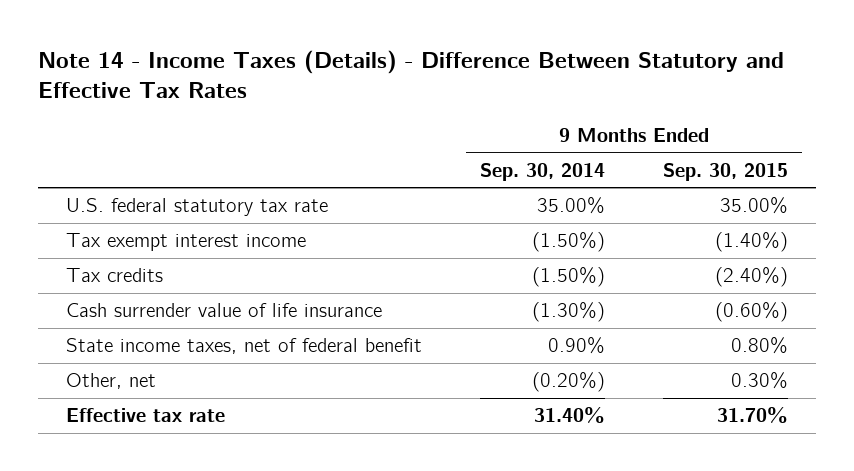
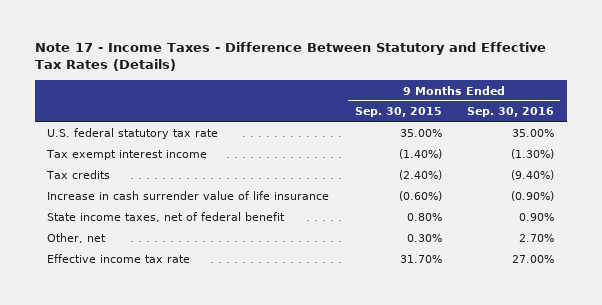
- Note 14 - Income Taxes (Details) - Difference Between Statutory and Effective Tax Rates
+ Note 17 - Income Taxes - Difference Between Statutory and Effective Tax Rates (Details)
- | 9 Months Ended Sep. 30, 2014 | 9 Months Ended Sep. 30, 2015
+ | 9 Months Ended Sep. 30, 2015 | 9 Months Ended Sep. 30, 2016
- Cash surrender value of life insurance | (1.30%) | (0.60%)
+ Increase in cash surrender value of life insurance | (0.60%) | (0.90%)
- Effective tax rate | 31.40% | 31.70%
+ Effective income tax rate | 31.70% | 27.00%

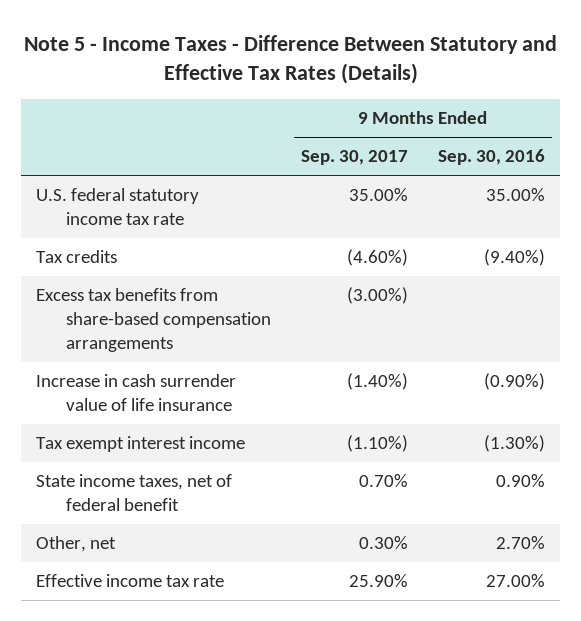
- Note 17 - Income Taxes - Difference Between Statutory and Effective Tax Rates (Details)
+ Note 5 - Income Taxes - Difference Between Statutory and Effective Tax Rates (Details)
- | 9 Months Ended Sep. 30, 2015 | 9 Months Ended Sep. 30, 2016
+ | 9 Months Ended Sep. 30, 2017 | 9 Months Ended Sep. 30, 2016
- U.S. federal statutory tax rate | 35.00% | 35.00%
+ U.S. federal statutory income tax rate | 35.00% | 35.00%
+ Excess tax benefits from share-based compensation arrangements | (3.00%) |
moved down: Tax exempt interest income | (1.10%) | (1.30%)

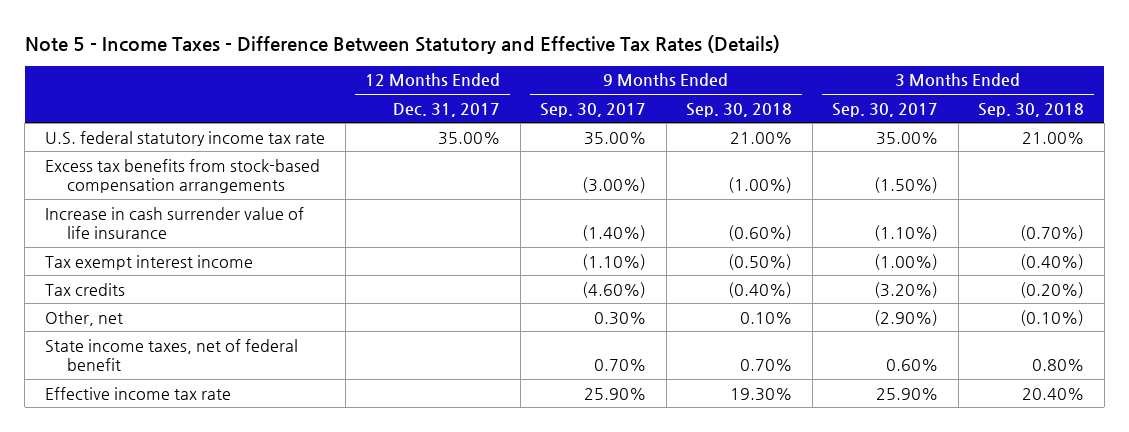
- | 9 Months Ended Sep. 30, 2017 | 9 Months Ended Sep. 30, 2016
+ | 12 Months Ended Dec. 31, 2017 | 9 Months Ended Sep. 30, 2017 | 9 Months Ended Sep. 30, 2018 | 3 Months Ended Sep. 30, 2017 | 3 Months Ended Sep. 30, 2018
- Excess tax benefits from share-based compensation arrangements | (3.00%) |
+ Excess tax benefits from stock-based compensation arrangements | | (3.00%) | (1.00%) | (1.50%) |
moved down: Tax credits | | (4.60%) | (0.40%) | (3.20%) | (0.20%)
moved down: State income taxes, net of federal benefit | | 0.70% | 0.70% | 0.60% | 0.80%

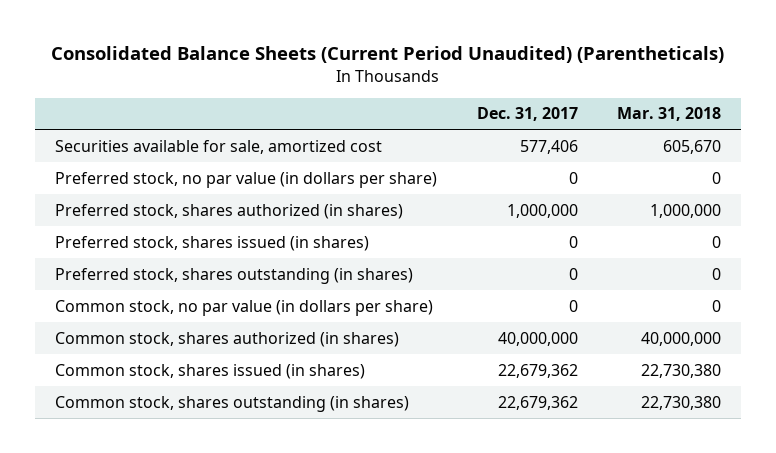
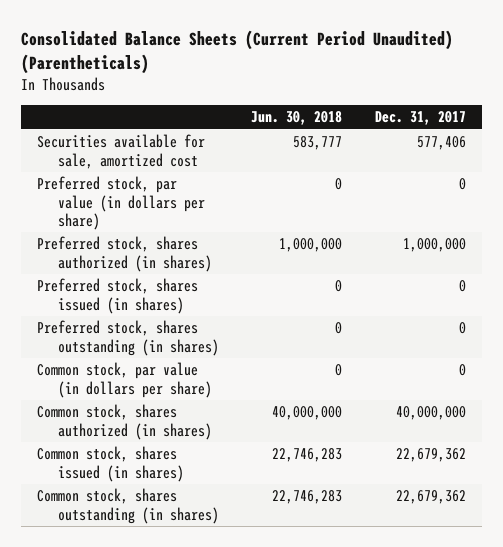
- | Dec. 31, 2017 | Mar. 31, 2018
+ | Jun. 30, 2018 | Dec. 31, 2017
- Preferred stock, no par value (in dollars per share) | 0 | 0
+ Preferred stock, par value (in dollars per share) | 0 | 0
- Common stock, no par value (in dollars per share) | 0 | 0
+ Common stock, par value (in dollars per share) | 0 | 0

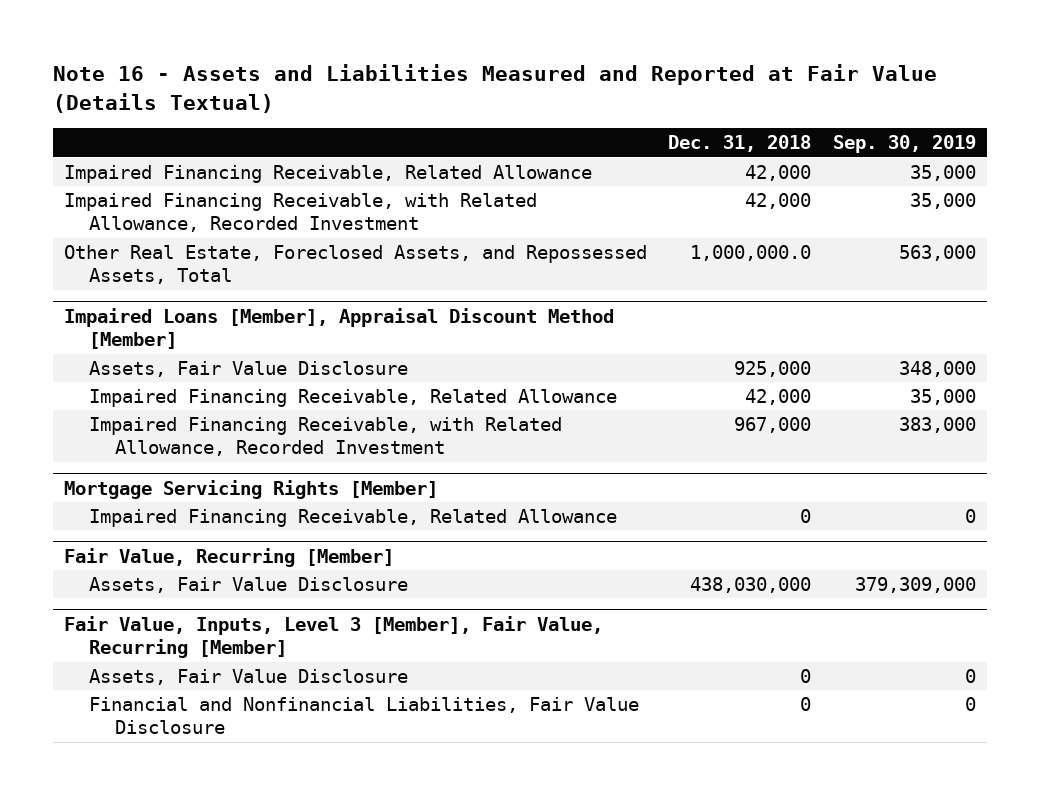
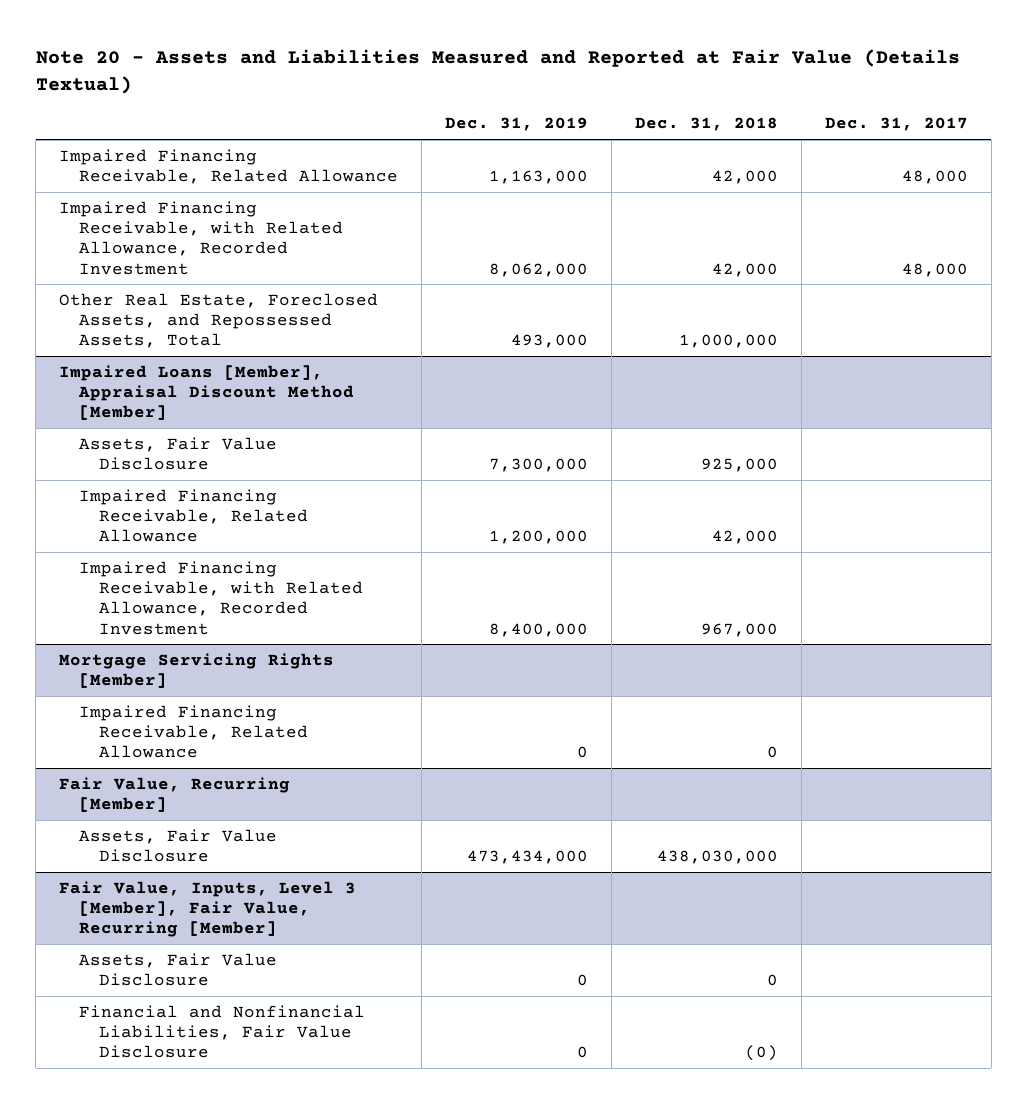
- Note 16 - Assets and Liabilities Measured and Reported at Fair Value (Details Textual)
+ Note 20 - Assets and Liabilities Measured and Reported at Fair Value (Details Textual)
- | Dec. 31, 2018 | Sep. 30, 2019
+ | Dec. 31, 2019 | Dec. 31, 2018 | Dec. 31, 2017
- Other Real Estate, Foreclosed Assets, and Repossessed Assets, Total | 1,000,000.0 | 563,000
+ Other Real Estate, Foreclosed Assets, and Repossessed Assets, Total | 493,000 | 1,000,000 |
@ Fair Value, Inputs, Level 3 [Member], Fair Value, Recurring [Member]
- Financial and Nonfinancial Liabilities, Fair Value Disclosure | 0 | 0
+ Financial and Nonfinancial Liabilities, Fair Value Disclosure | 0 | (0) |

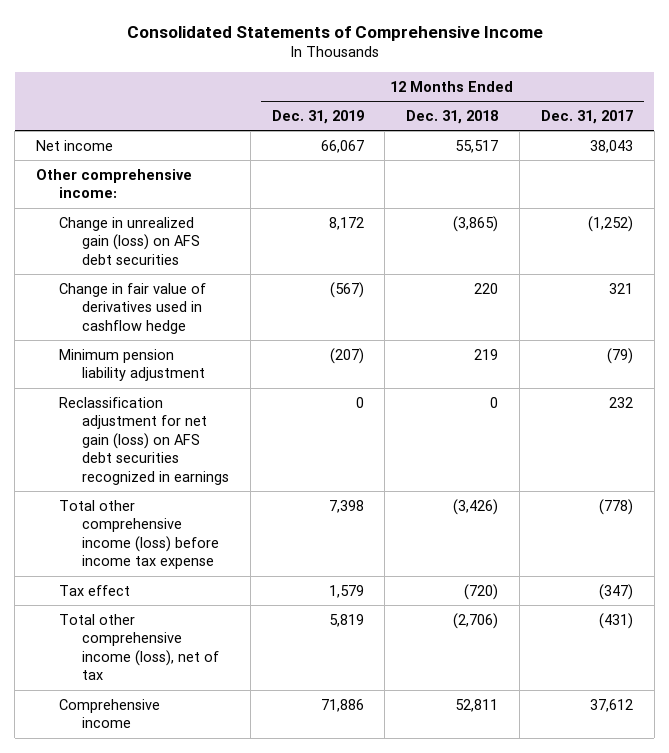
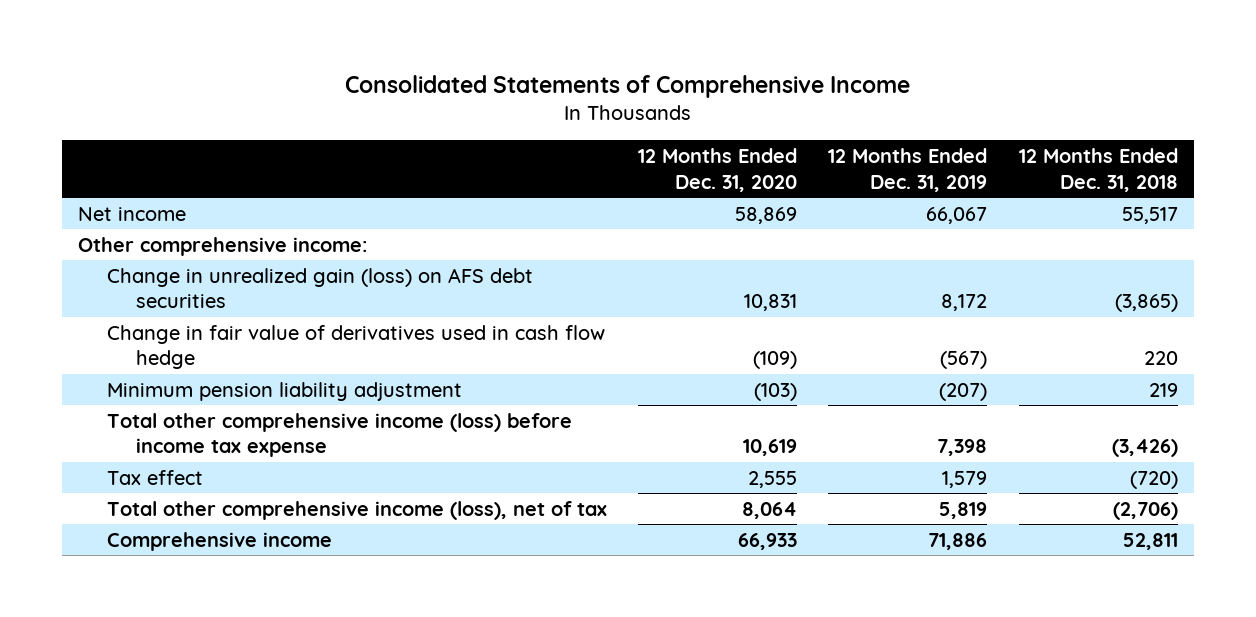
- | 12 Months Ended Dec. 31, 2019 | 12 Months Ended Dec. 31, 2018 | 12 Months Ended Dec. 31, 2017
+ | 12 Months Ended Dec. 31, 2020 | 12 Months Ended Dec. 31, 2019 | 12 Months Ended Dec. 31, 2018
- Change in fair value of derivatives used in cashflow hedge | (567) | 220 | 321
+ Change in fair value of derivatives used in cash flow hedge | (109) | (567) | 220
- Reclassification adjustment for net gain (loss) on AFS debt securities recognized in earnings | 0 | 0 | 232

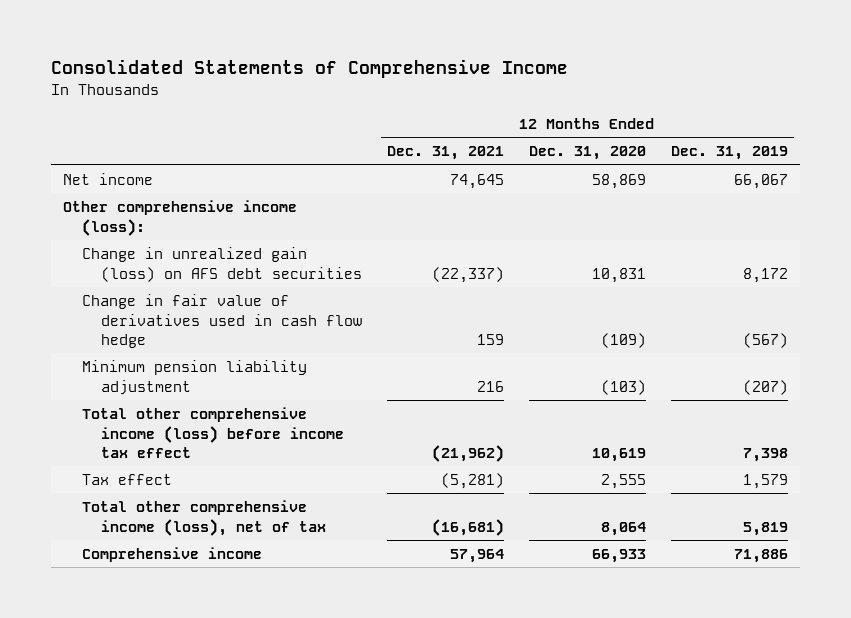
- | 12 Months Ended Dec. 31, 2020 | 12 Months Ended Dec. 31, 2019 | 12 Months Ended Dec. 31, 2018
+ | 12 Months Ended Dec. 31, 2021 | 12 Months Ended Dec. 31, 2020 | 12 Months Ended Dec. 31, 2019
- Other comprehensive income:
+ Other comprehensive income (loss):
- Total other comprehensive income (loss) before income tax expense | 10,619 | 7,398 | (3,426)
+ Total other comprehensive income (loss) before income tax effect | (21,962) | 10,619 | 7,398

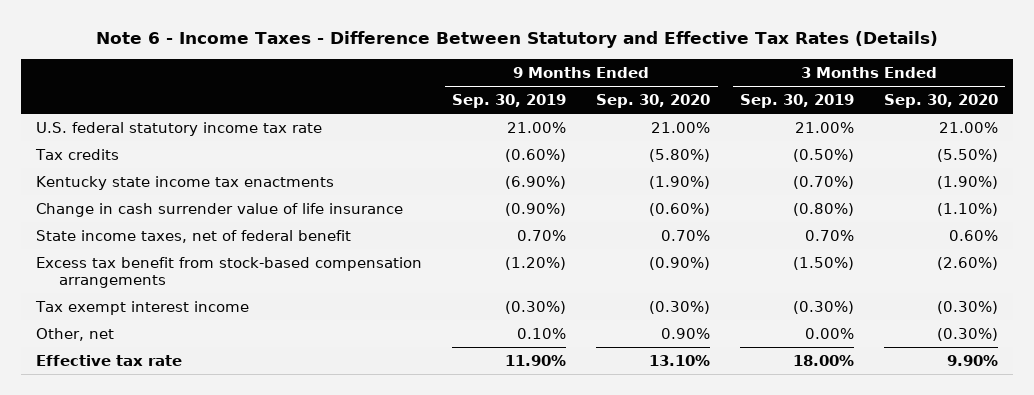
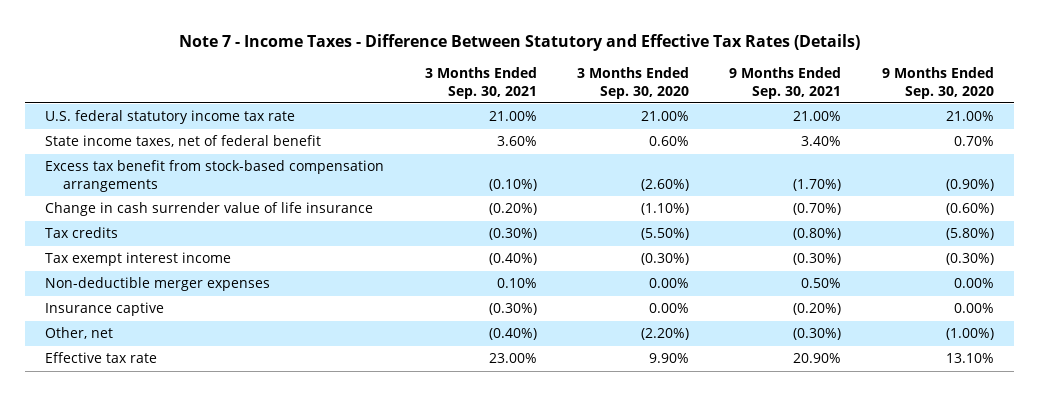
- Note 6 - Income Taxes - Difference Between Statutory and Effective Tax Rates (Details)
+ Note 7 - Income Taxes - Difference Between Statutory and Effective Tax Rates (Details)
- | 9 Months Ended Sep. 30, 2019 | 9 Months Ended Sep. 30, 2020 | 3 Months Ended Sep. 30, 2019 | 3 Months Ended Sep. 30, 2020
+ | 3 Months Ended Sep. 30, 2021 | 3 Months Ended Sep. 30, 2020 | 9 Months Ended Sep. 30, 2021 | 9 Months Ended Sep. 30, 2020
- Kentucky state income tax enactments | (6.90%) | (1.90%) | (0.70%) | (1.90%)
moved down: Change in cash surrender value of life insurance | (0.20%) | (1.10%) | (0.70%) | (0.60%)
moved down: Tax credits | (0.30%) | (5.50%) | (0.80%) | (5.80%)
- Other, net | 0.10% | 0.90% | 0.00% | (0.30%)
+ Non-deductible merger expenses | 0.10% | 0.00% | 0.50% | 0.00%
+ Insurance captive | (0.30%) | 0.00% | (0.20%) | 0.00%
+ Other, net | (0.40%) | (2.20%) | (0.30%) | (1.00%)

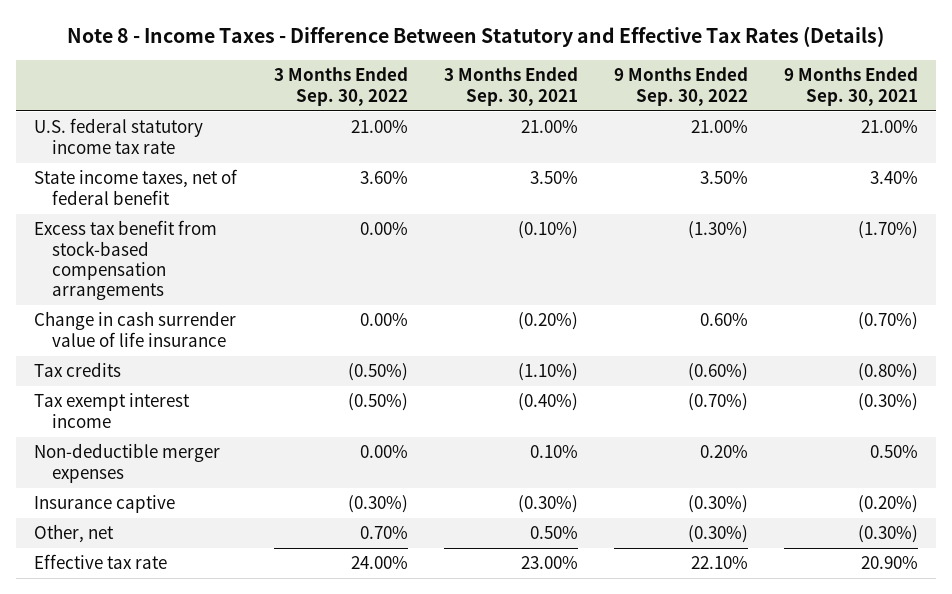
- Note 7 - Income Taxes - Difference Between Statutory and Effective Tax Rates (Details)
+ Note 8 - Income Taxes - Difference Between Statutory and Effective Tax Rates (Details)
- | 3 Months Ended Sep. 30, 2021 | 3 Months Ended Sep. 30, 2020 | 9 Months Ended Sep. 30, 2021 | 9 Months Ended Sep. 30, 2020
+ | 3 Months Ended Sep. 30, 2022 | 3 Months Ended Sep. 30, 2021 | 9 Months Ended Sep. 30, 2022 | 9 Months Ended Sep. 30, 2021
- State income taxes, net of federal benefit | 3.60% | 0.60% | 3.40% | 0.70%
+ State income taxes, net of federal benefit | 3.60% | 3.50% | 3.50% | 3.40%
- Tax credits | (0.30%) | (5.50%) | (0.80%) | (5.80%)
+ Tax credits | (0.50%) | (1.10%) | (0.60%) | (0.80%)
- Other, net | (0.40%) | (2.20%) | (0.30%) | (1.00%)
+ Other, net | 0.70% | 0.50% | (0.30%) | (0.30%)

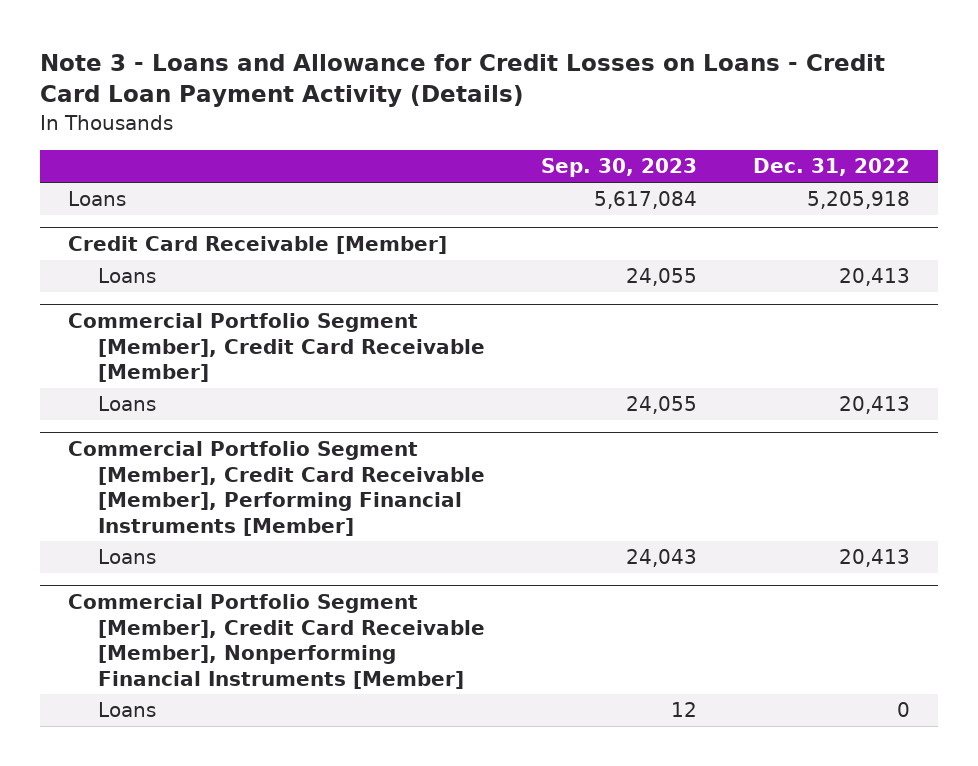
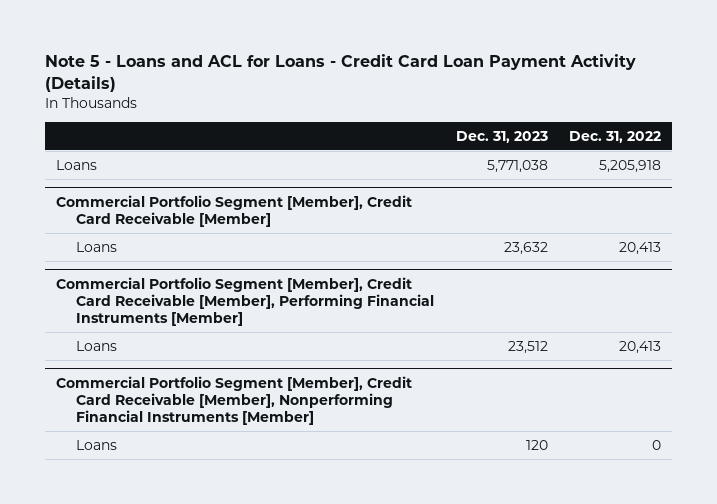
- Note 3 - Loans and Allowance for Credit Losses on Loans - Credit Card Loan Payment Activity (Details)
+ Note 5 - Loans and ACL for Loans - Credit Card Loan Payment Activity (Details)
- | Sep. 30, 2023 | Dec. 31, 2022
+ | Dec. 31, 2023 | Dec. 31, 2022
- Credit Card Receivable [Member]
- Loans | 24,055 | 20,413

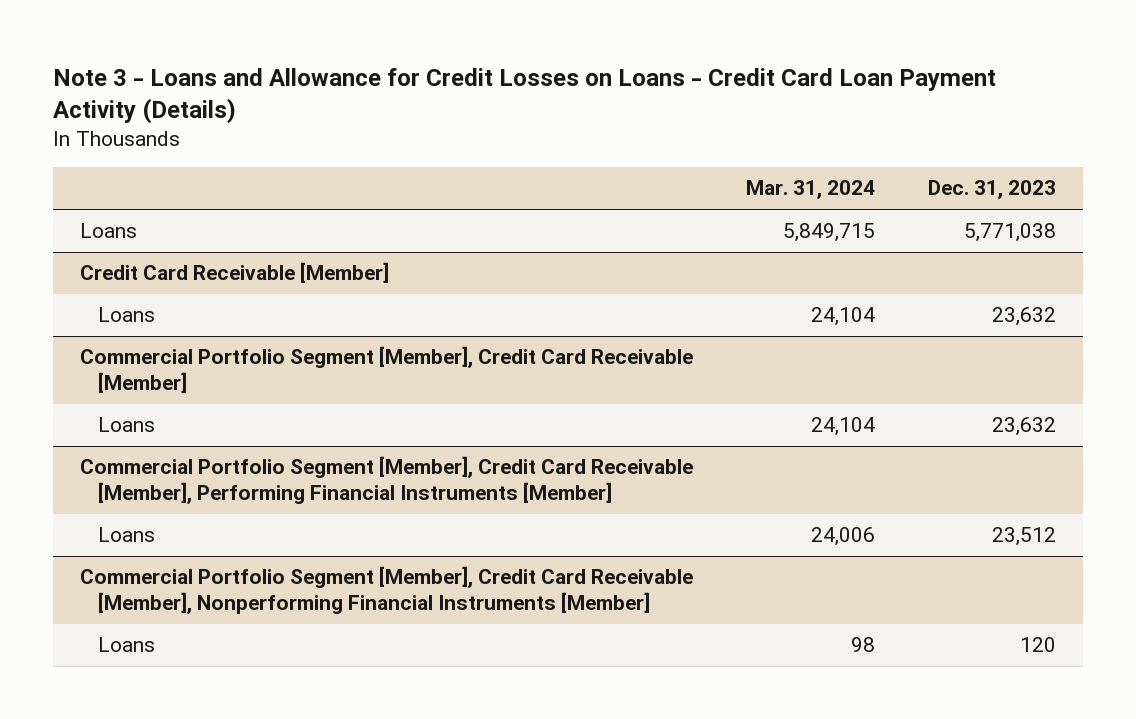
- Note 5 - Loans and ACL for Loans - Credit Card Loan Payment Activity (Details)
+ Note 3 - Loans and Allowance for Credit Losses on Loans - Credit Card Loan Payment Activity (Details)
- | Dec. 31, 2023 | Dec. 31, 2022
+ | Mar. 31, 2024 | Dec. 31, 2023
+ Credit Card Receivable [Member]
+ Loans | 24,104 | 23,632

